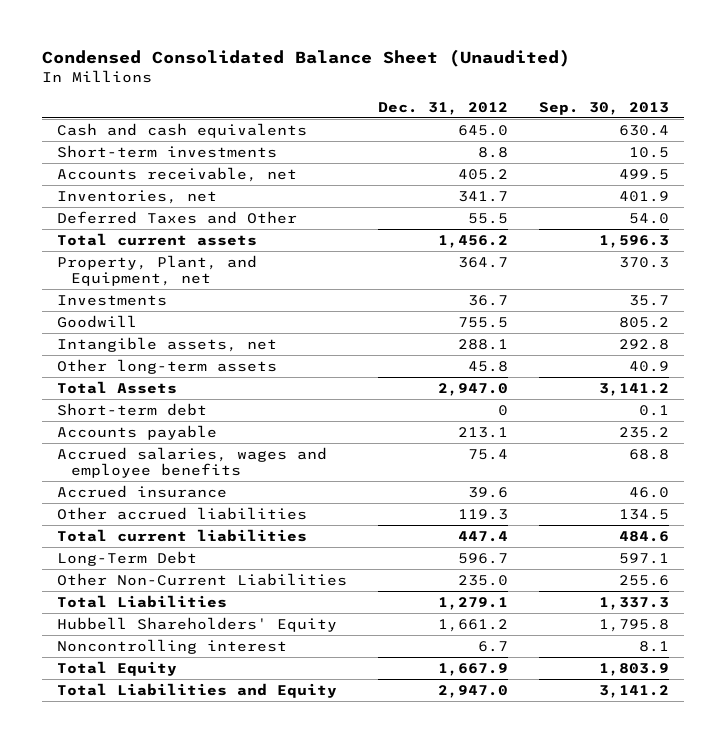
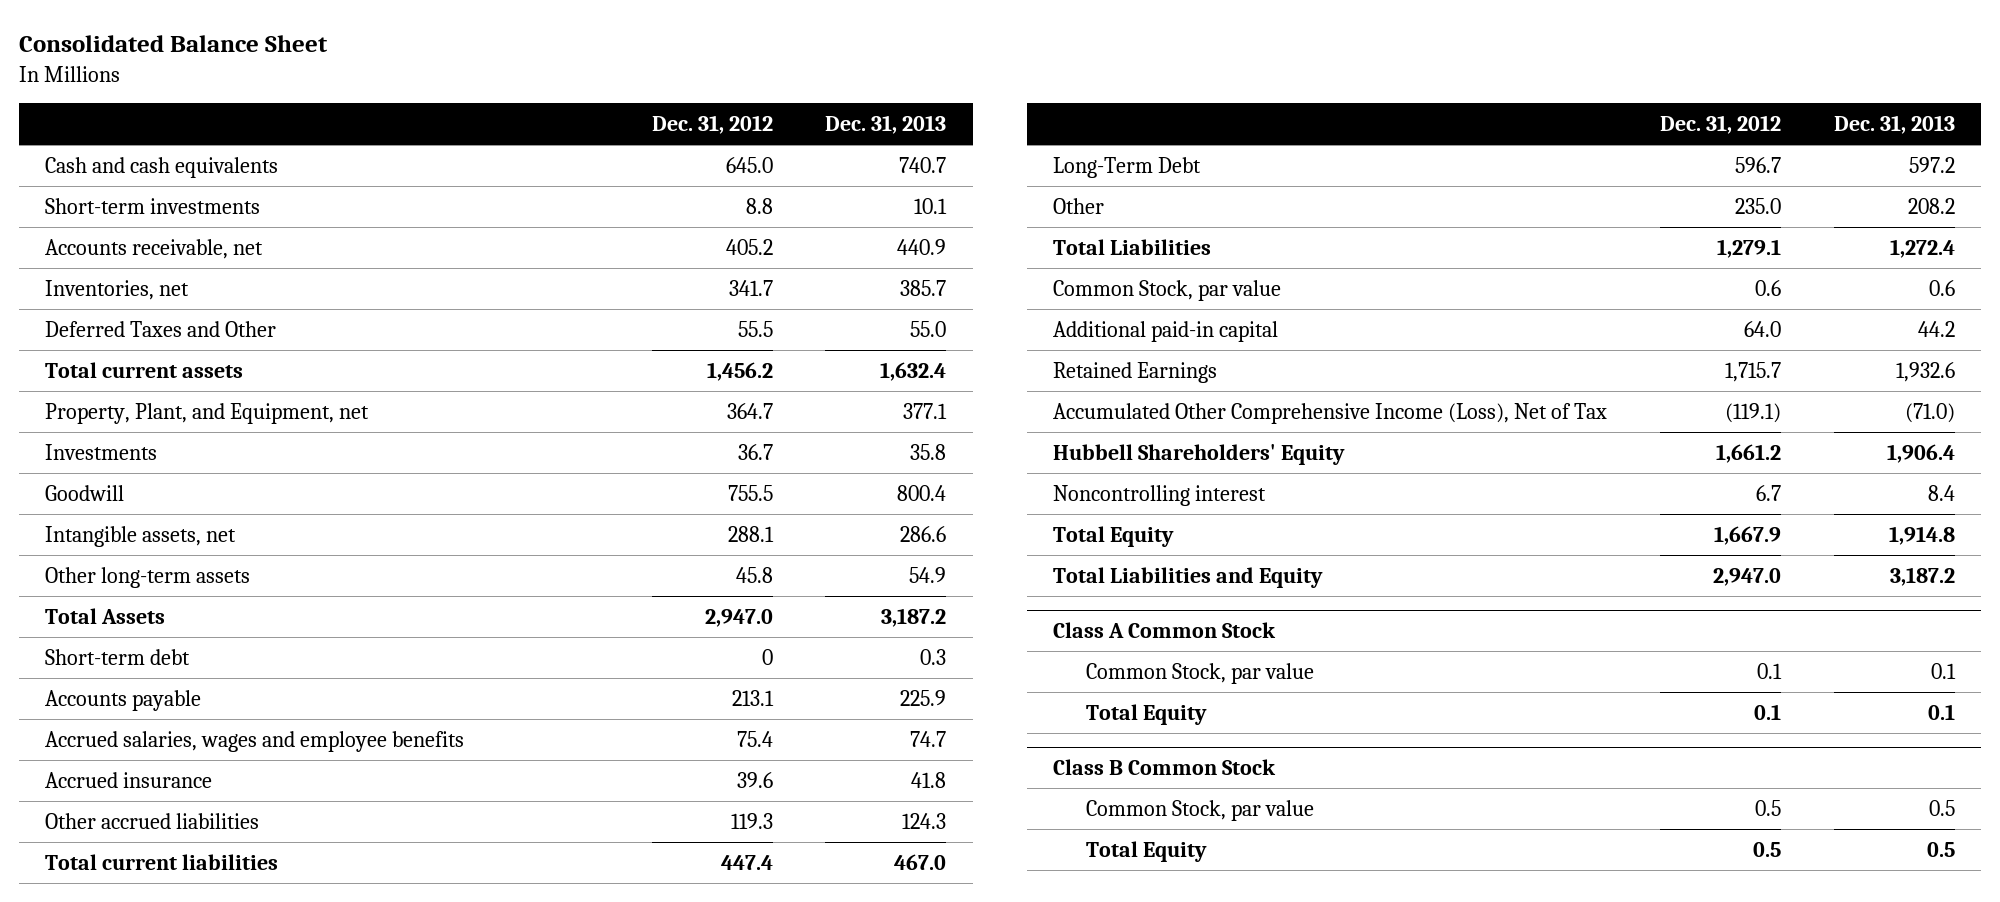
- Condensed Consolidated Balance Sheet (Unaudited)
+ Consolidated Balance Sheet
- | Dec. 31, 2012 | Sep. 30, 2013
+ | Dec. 31, 2012 | Dec. 31, 2013
- Other Non-Current Liabilities | 235.0 | 255.6
+ Other | 235.0 | 208.2
+ Common Stock, par value | 0.6 | 0.6
+ Additional paid-in capital | 64.0 | 44.2
+ Retained Earnings | 1,715.7 | 1,932.6
+ Accumulated Other Comprehensive Income (Loss), Net of Tax | (119.1) | (71.0)
+ Class A Common Stock
+ Common Stock, par value | 0.1 | 0.1
+ Total Equity | 0.1 | 0.1
+ Class B Common Stock
+ Common Stock, par value | 0.5 | 0.5
+ Total Equity | 0.5 | 0.5

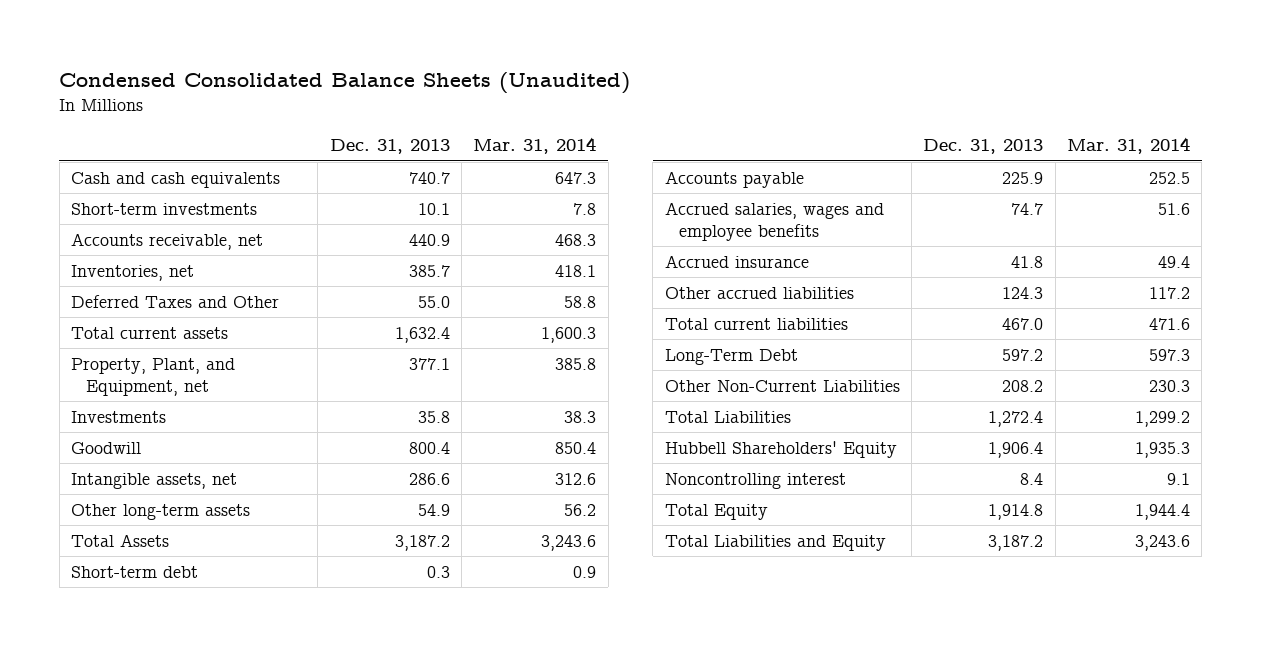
- Consolidated Balance Sheet
+ Condensed Consolidated Balance Sheets (Unaudited)
- | Dec. 31, 2012 | Dec. 31, 2013
+ | Dec. 31, 2013 | Mar. 31, 2014
- Other | 235.0 | 208.2
+ Other Non-Current Liabilities | 208.2 | 230.3
- Common Stock, par value | 0.6 | 0.6
- Additional paid-in capital | 64.0 | 44.2
- Retained Earnings | 1,715.7 | 1,932.6
- Accumulated Other Comprehensive Income (Loss), Net of Tax | (119.1) | (71.0)
- Class A Common Stock
- Common Stock, par value | 0.1 | 0.1
- Total Equity | 0.1 | 0.1
- Class B Common Stock
- Common Stock, par value | 0.5 | 0.5
- Total Equity | 0.5 | 0.5

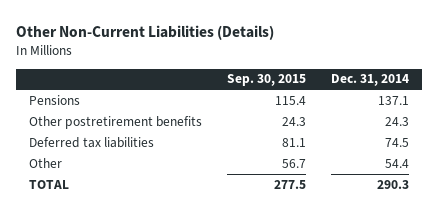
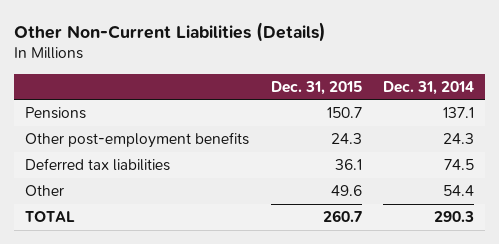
- | Sep. 30, 2015 | Dec. 31, 2014
+ | Dec. 31, 2015 | Dec. 31, 2014
- Other postretirement benefits | 24.3 | 24.3
+ Other post-employment benefits | 24.3 | 24.3

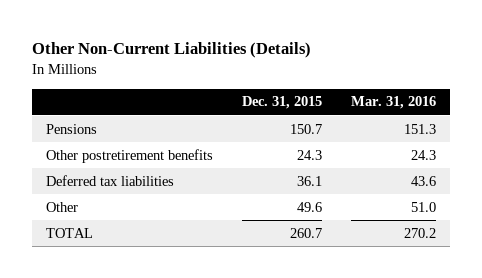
- | Dec. 31, 2015 | Dec. 31, 2014
+ | Dec. 31, 2015 | Mar. 31, 2016
- Other post-employment benefits | 24.3 | 24.3
+ Other postretirement benefits | 24.3 | 24.3

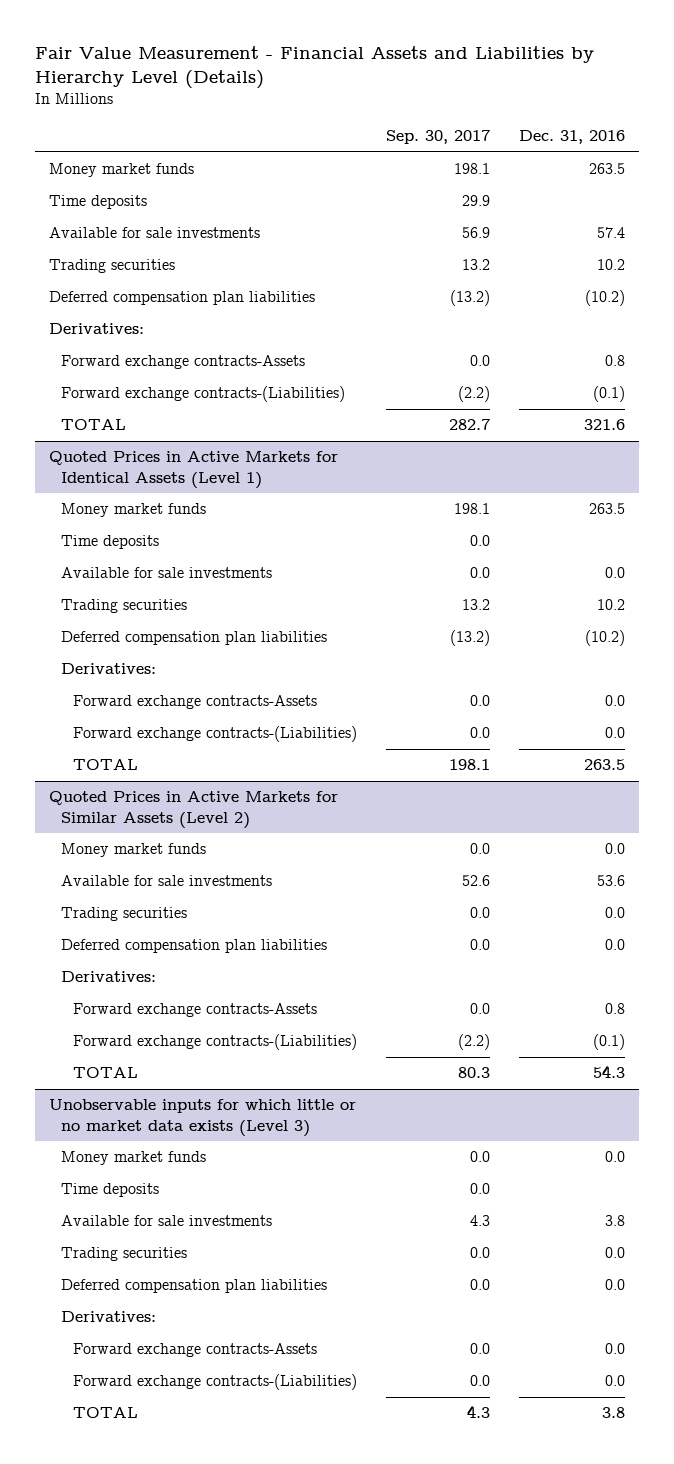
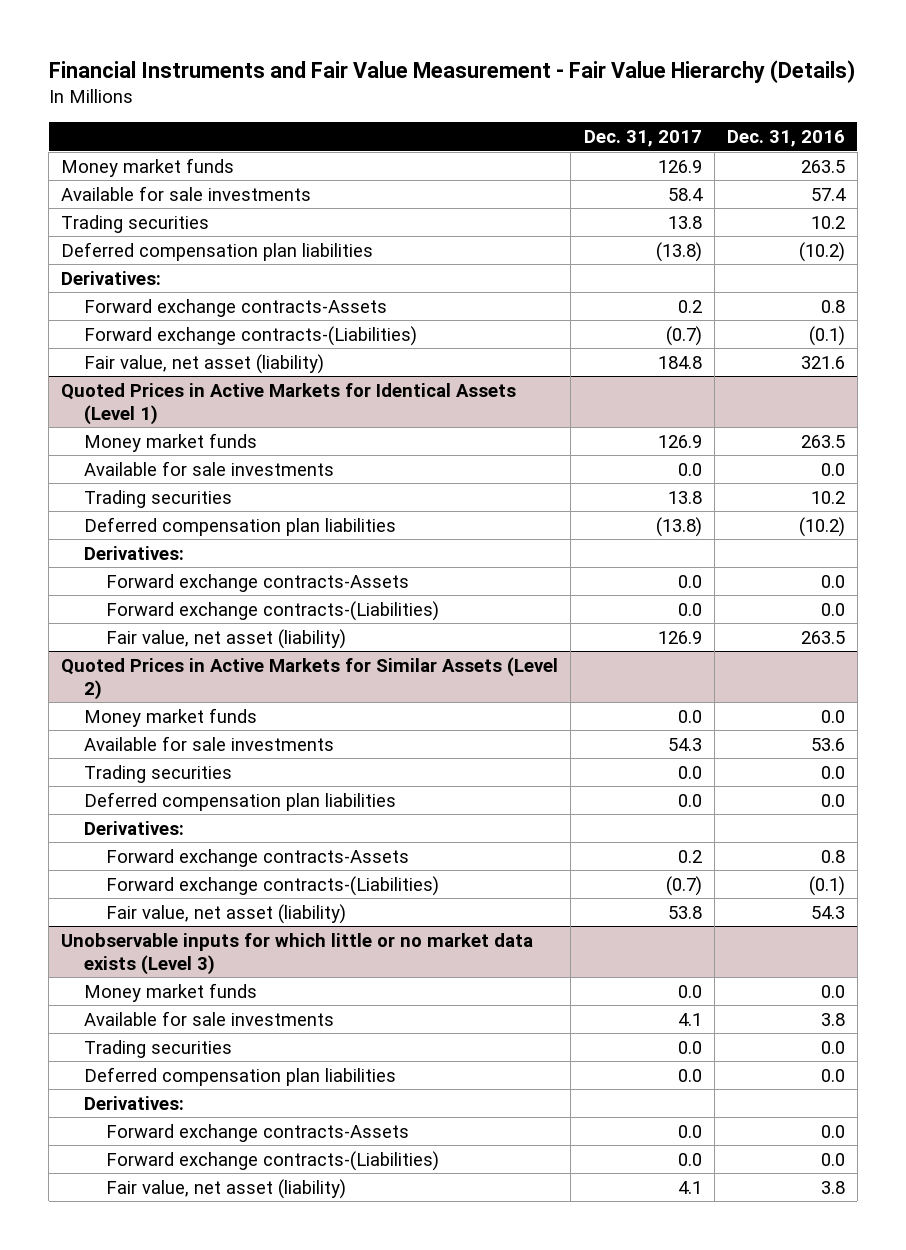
- Fair Value Measurement - Financial Assets and Liabilities by Hierarchy Level (Details)
+ Financial Instruments and Fair Value Measurement - Fair Value Hierarchy (Details)
- | Sep. 30, 2017 | Dec. 31, 2016
+ | Dec. 31, 2017 | Dec. 31, 2016
- Time deposits | 29.9 |
- TOTAL | 282.7 | 321.6
+ Fair value, net asset (liability) | 184.8 | 321.6
@ Quoted Prices in Active Markets for Identical Assets (Level 1)
- Time deposits | 0.0 |
- TOTAL | 198.1 | 263.5
+ Fair value, net asset (liability) | 126.9 | 263.5
@ Quoted Prices in Active Markets for Similar Assets (Level 2)
- TOTAL | 80.3 | 54.3
+ Fair value, net asset (liability) | 53.8 | 54.3
@ Unobservable inputs for which little or no market data exists (Level 3)
- Time deposits | 0.0 |
- TOTAL | 4.3 | 3.8
+ Fair value, net asset (liability) | 4.1 | 3.8

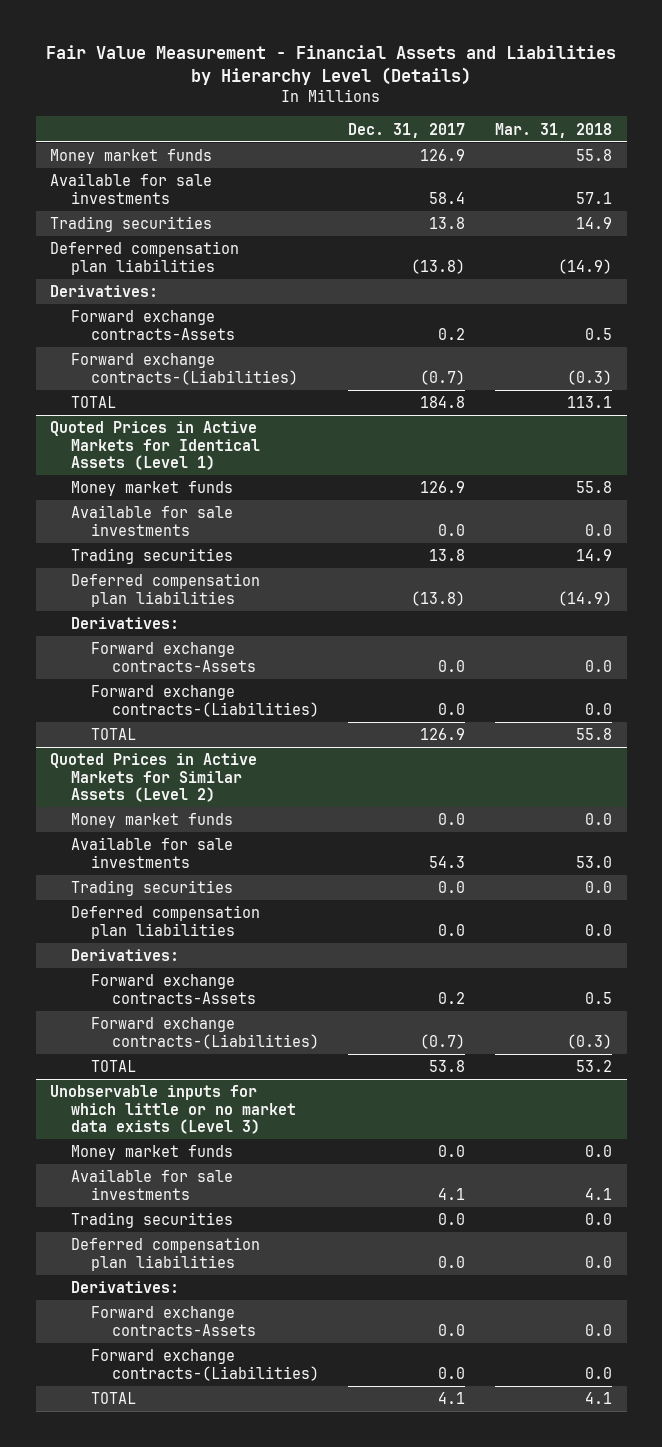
- Financial Instruments and Fair Value Measurement - Fair Value Hierarchy (Details)
+ Fair Value Measurement - Financial Assets and Liabilities by Hierarchy Level (Details)
- | Dec. 31, 2017 | Dec. 31, 2016
+ | Dec. 31, 2017 | Mar. 31, 2018
- Fair value, net asset (liability) | 184.8 | 321.6
+ TOTAL | 184.8 | 113.1
@ Quoted Prices in Active Markets for Identical Assets (Level 1)
- Fair value, net asset (liability) | 126.9 | 263.5
+ TOTAL | 126.9 | 55.8
@ Quoted Prices in Active Markets for Similar Assets (Level 2)
- Fair value, net asset (liability) | 53.8 | 54.3
+ TOTAL | 53.8 | 53.2
@ Unobservable inputs for which little or no market data exists (Level 3)
- Fair value, net asset (liability) | 4.1 | 3.8
+ TOTAL | 4.1 | 4.1

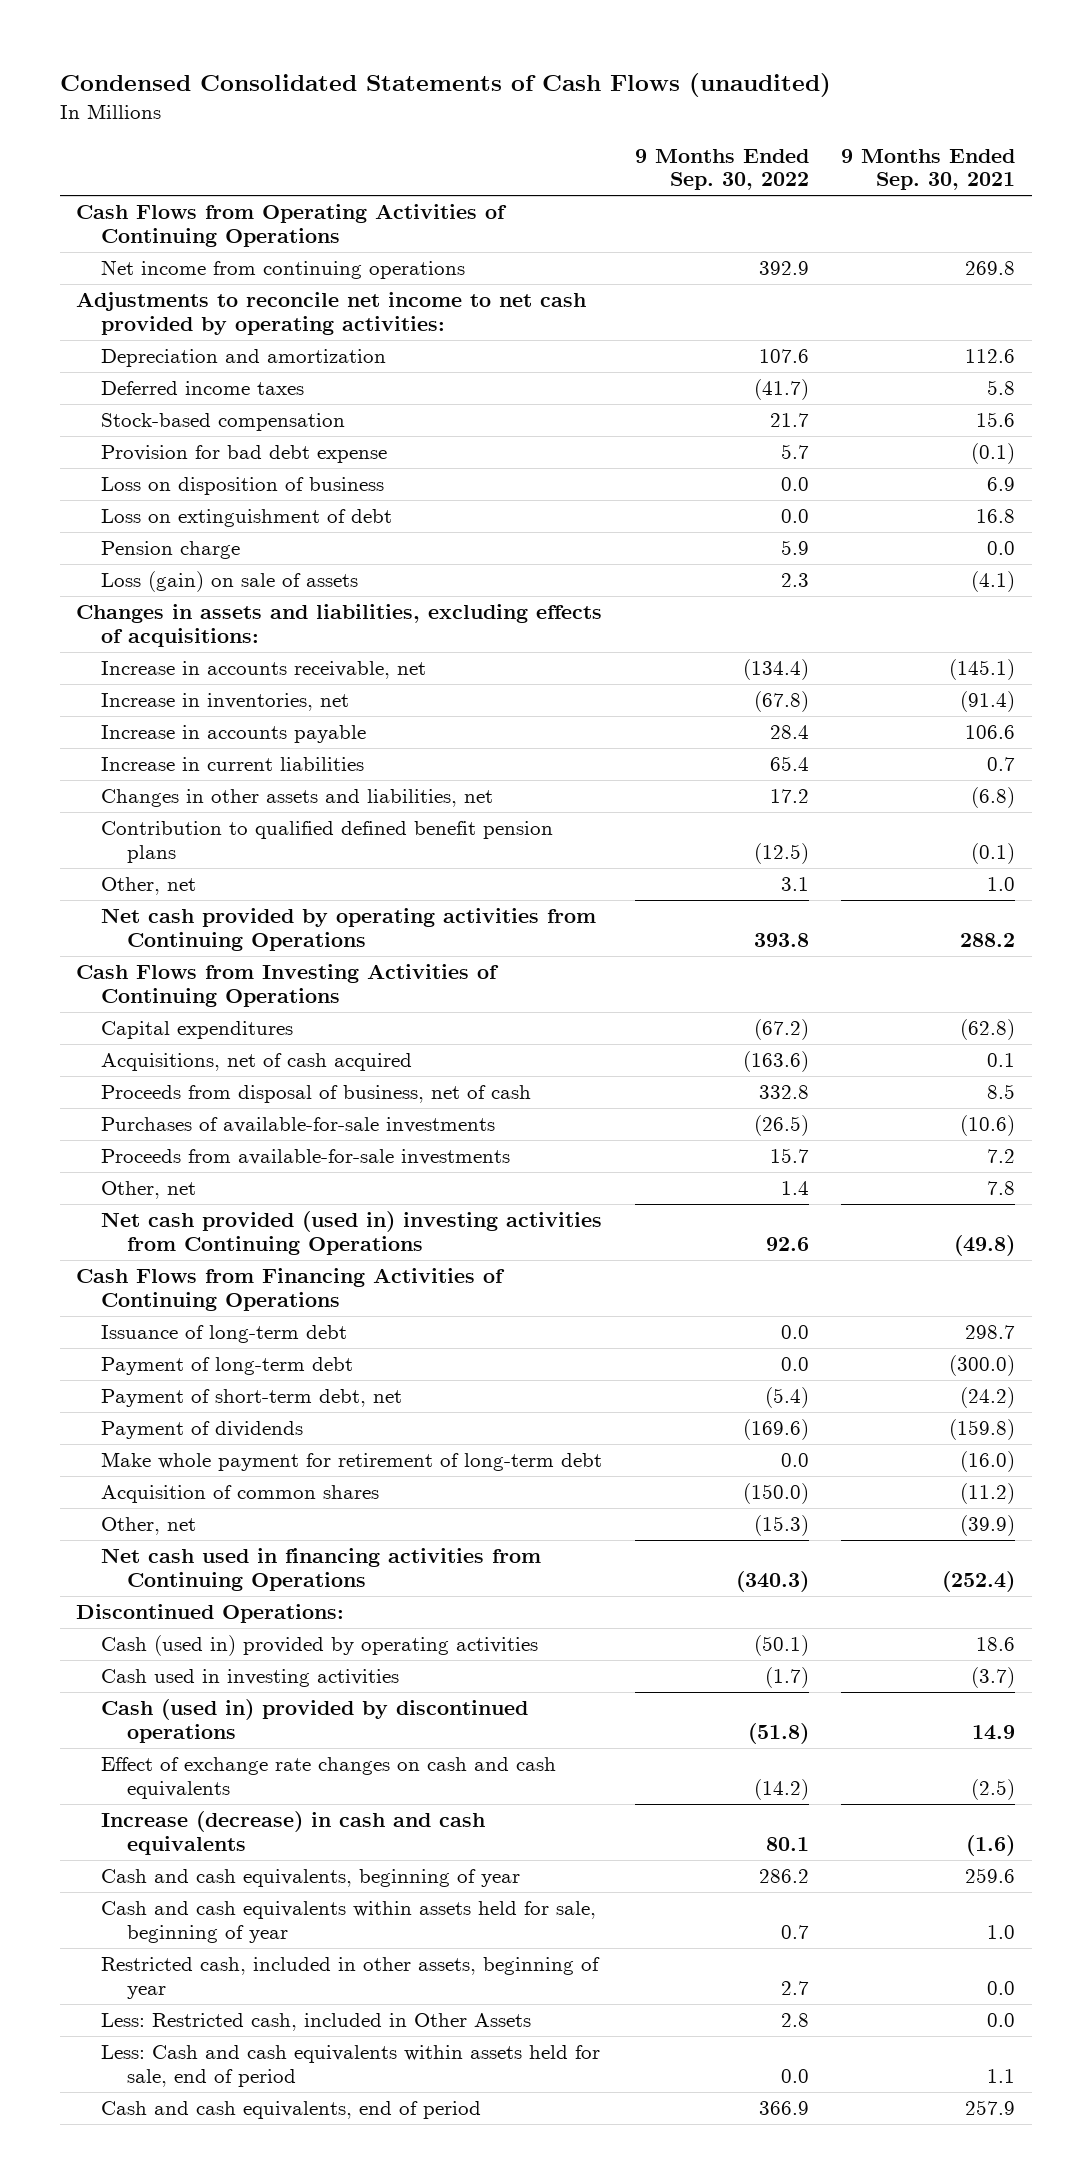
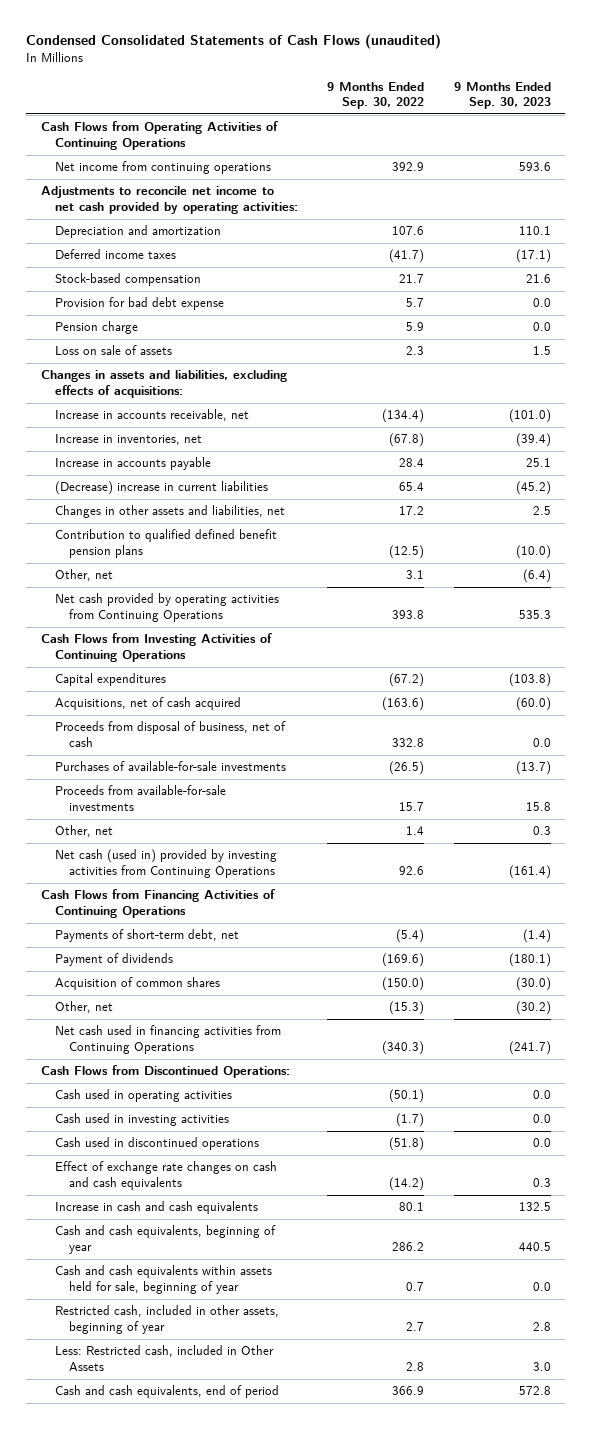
- | 9 Months Ended Sep. 30, 2022 | 9 Months Ended Sep. 30, 2021
+ | 9 Months Ended Sep. 30, 2022 | 9 Months Ended Sep. 30, 2023
- Loss on disposition of business | 0.0 | 6.9
- Loss on extinguishment of debt | 0.0 | 16.8
- Loss (gain) on sale of assets | 2.3 | (4.1)
+ Loss on sale of assets | 2.3 | 1.5
- Increase in current liabilities | 65.4 | 0.7
+ (Decrease) increase in current liabilities | 65.4 | (45.2)
- Net cash provided (used in) investing activities from Continuing Operations | 92.6 | (49.8)
+ Net cash (used in) provided by investing activities from Continuing Operations | 92.6 | (161.4)
- Issuance of long-term debt | 0.0 | 298.7
- Payment of long-term debt | 0.0 | (300.0)
- Payment of short-term debt, net | (5.4) | (24.2)
+ Payments of short-term debt, net | (5.4) | (1.4)
- Make whole payment for retirement of long-term debt | 0.0 | (16.0)
- Discontinued Operations:
- Cash (used in) provided by operating activities | (50.1) | 18.6
+ Cash Flows from Discontinued Operations:
+ Cash used in operating activities | (50.1) | 0.0
- Cash (used in) provided by discontinued operations | (51.8) | 14.9
+ Cash used in discontinued operations | (51.8) | 0.0
- Increase (decrease) in cash and cash equivalents | 80.1 | (1.6)
+ Increase in cash and cash equivalents | 80.1 | 132.5
- Less: Cash and cash equivalents within assets held for sale, end of period | 0.0 | 1.1

